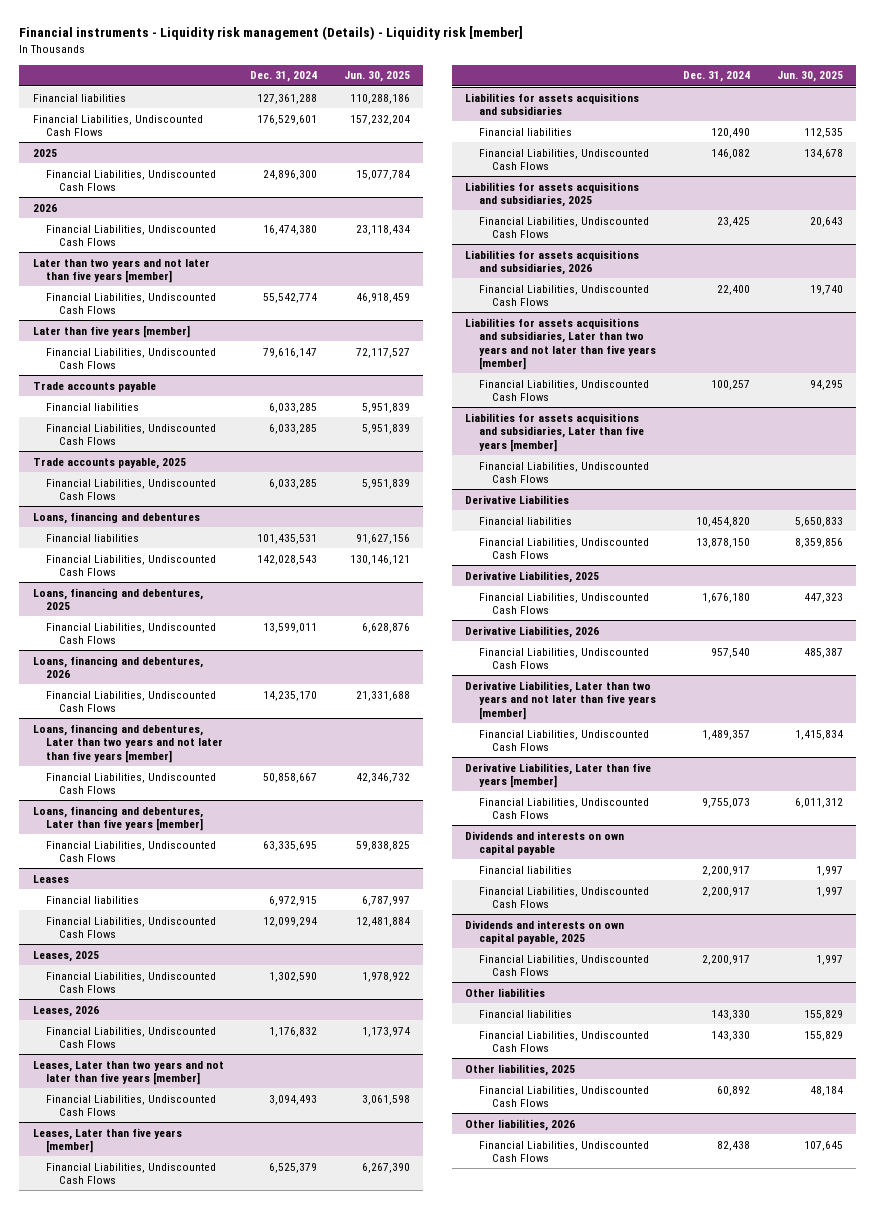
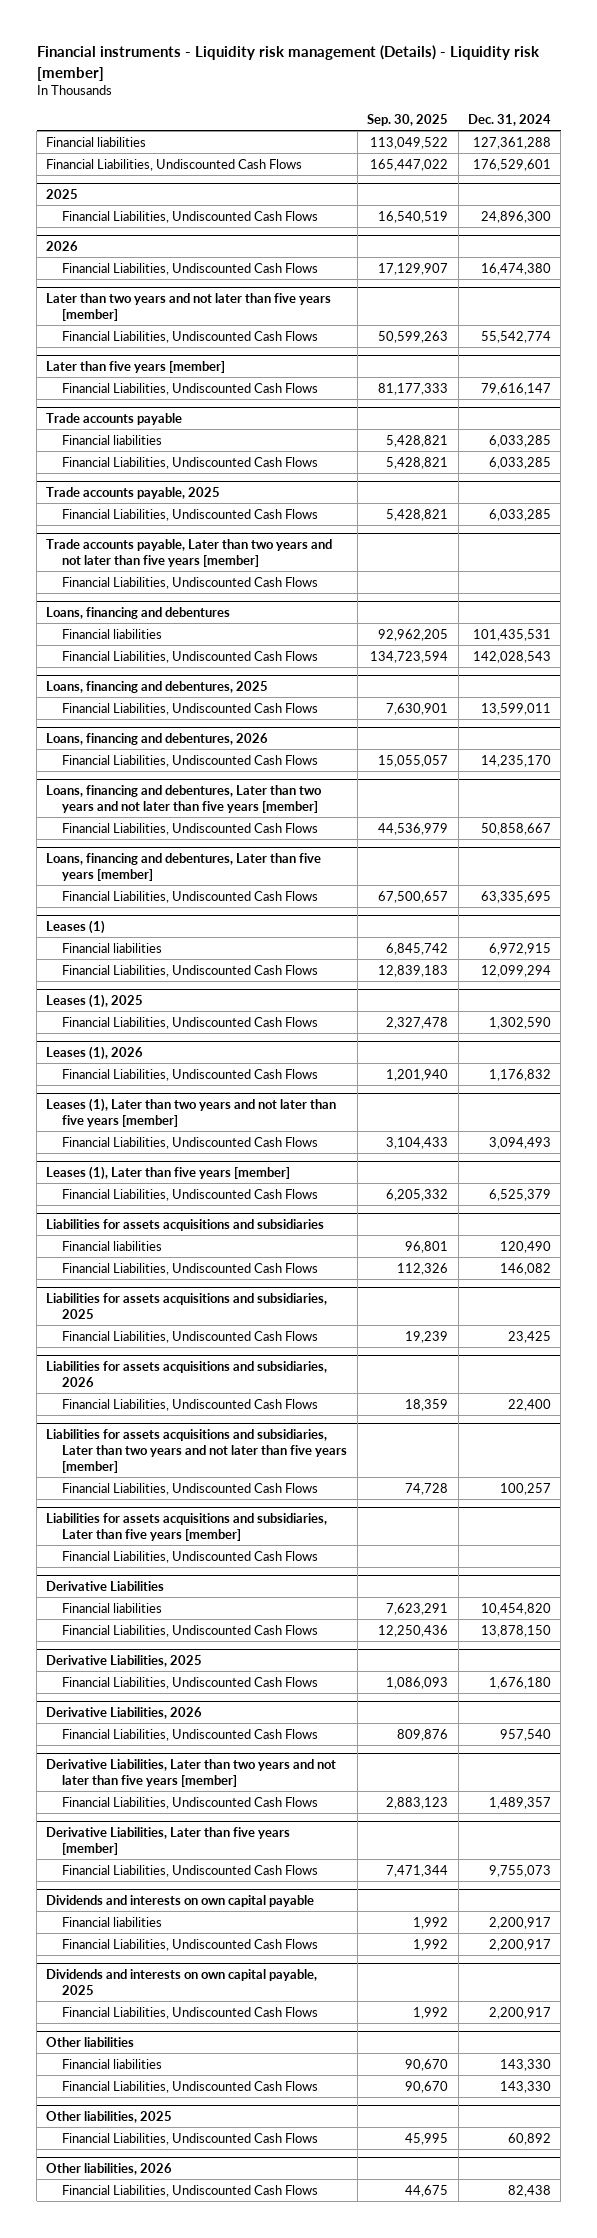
- | Dec. 31, 2024 | Jun. 30, 2025
+ | Sep. 30, 2025 | Dec. 31, 2024
+ Trade accounts payable, Later than two years and not later than five years [member]
+ Financial Liabilities, Undiscounted Cash Flows
- Leases
+ Leases (1)
- Leases, 2025
+ Leases (1), 2025
- Leases, 2026
+ Leases (1), 2026
- Leases, Later than two years and not later than five years [member]
+ Leases (1), Later than two years and not later than five years [member]
- Leases, Later than five years [member]
+ Leases (1), Later than five years [member]

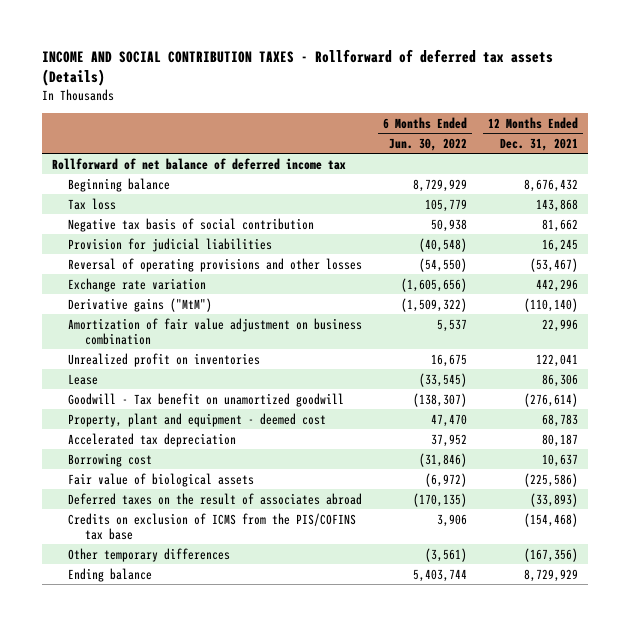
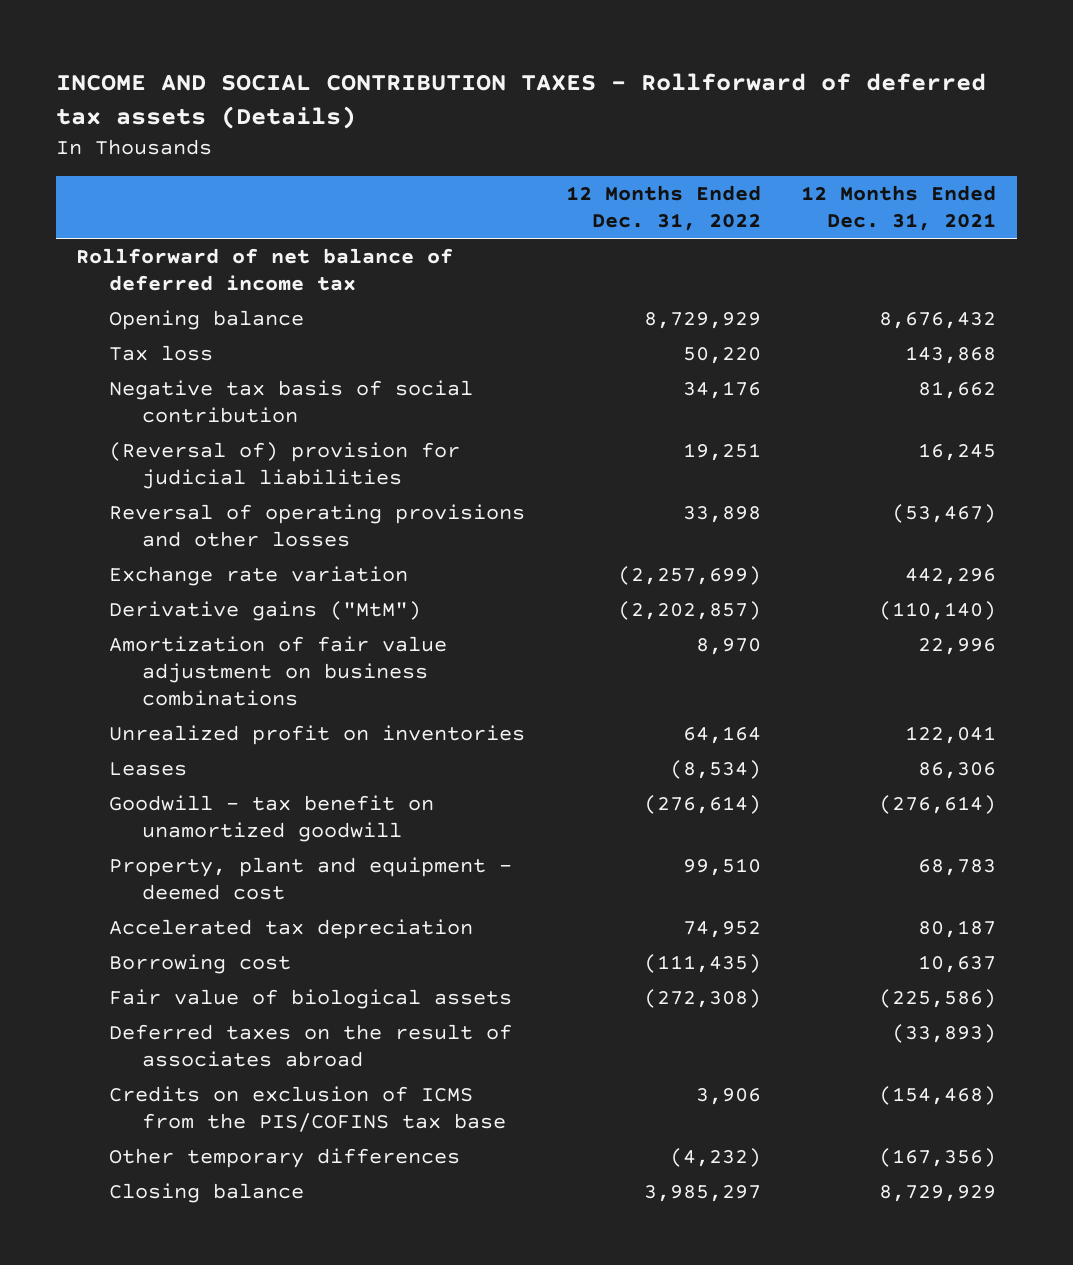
- | 6 Months Ended Jun. 30, 2022 | 12 Months Ended Dec. 31, 2021
+ | 12 Months Ended Dec. 31, 2022 | 12 Months Ended Dec. 31, 2021
- Beginning balance | 8,729,929 | 8,676,432
+ Opening balance | 8,729,929 | 8,676,432
- Provision for judicial liabilities | (40,548) | 16,245
+ (Reversal of) provision for judicial liabilities | 19,251 | 16,245
- Amortization of fair value adjustment on business combination | 5,537 | 22,996
+ Amortization of fair value adjustment on business combinations | 8,970 | 22,996
- Lease | (33,545) | 86,306
- Goodwill - Tax benefit on unamortized goodwill | (138,307) | (276,614)
+ Leases | (8,534) | 86,306
+ Goodwill - tax benefit on unamortized goodwill | (276,614) | (276,614)
- Ending balance | 5,403,744 | 8,729,929
+ Closing balance | 3,985,297 | 8,729,929

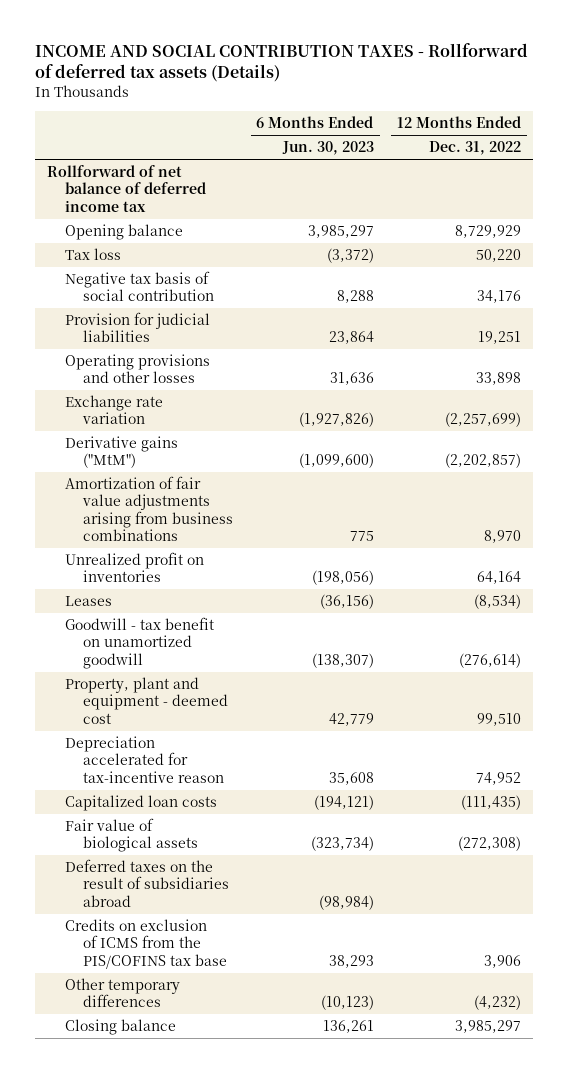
- | 12 Months Ended Dec. 31, 2022 | 12 Months Ended Dec. 31, 2021
+ | 6 Months Ended Jun. 30, 2023 | 12 Months Ended Dec. 31, 2022
- (Reversal of) provision for judicial liabilities | 19,251 | 16,245
- Reversal of operating provisions and other losses | 33,898 | (53,467)
+ Provision for judicial liabilities | 23,864 | 19,251
+ Operating provisions and other losses | 31,636 | 33,898
- Amortization of fair value adjustment on business combinations | 8,970 | 22,996
+ Amortization of fair value adjustments arising from business combinations | 775 | 8,970
- Accelerated tax depreciation | 74,952 | 80,187
- Borrowing cost | (111,435) | 10,637
+ Depreciation accelerated for tax-incentive reason | 35,608 | 74,952
+ Capitalized loan costs | (194,121) | (111,435)
- Deferred taxes on the result of associates abroad | | (33,893)
+ Deferred taxes on the result of subsidiaries abroad | (98,984) |

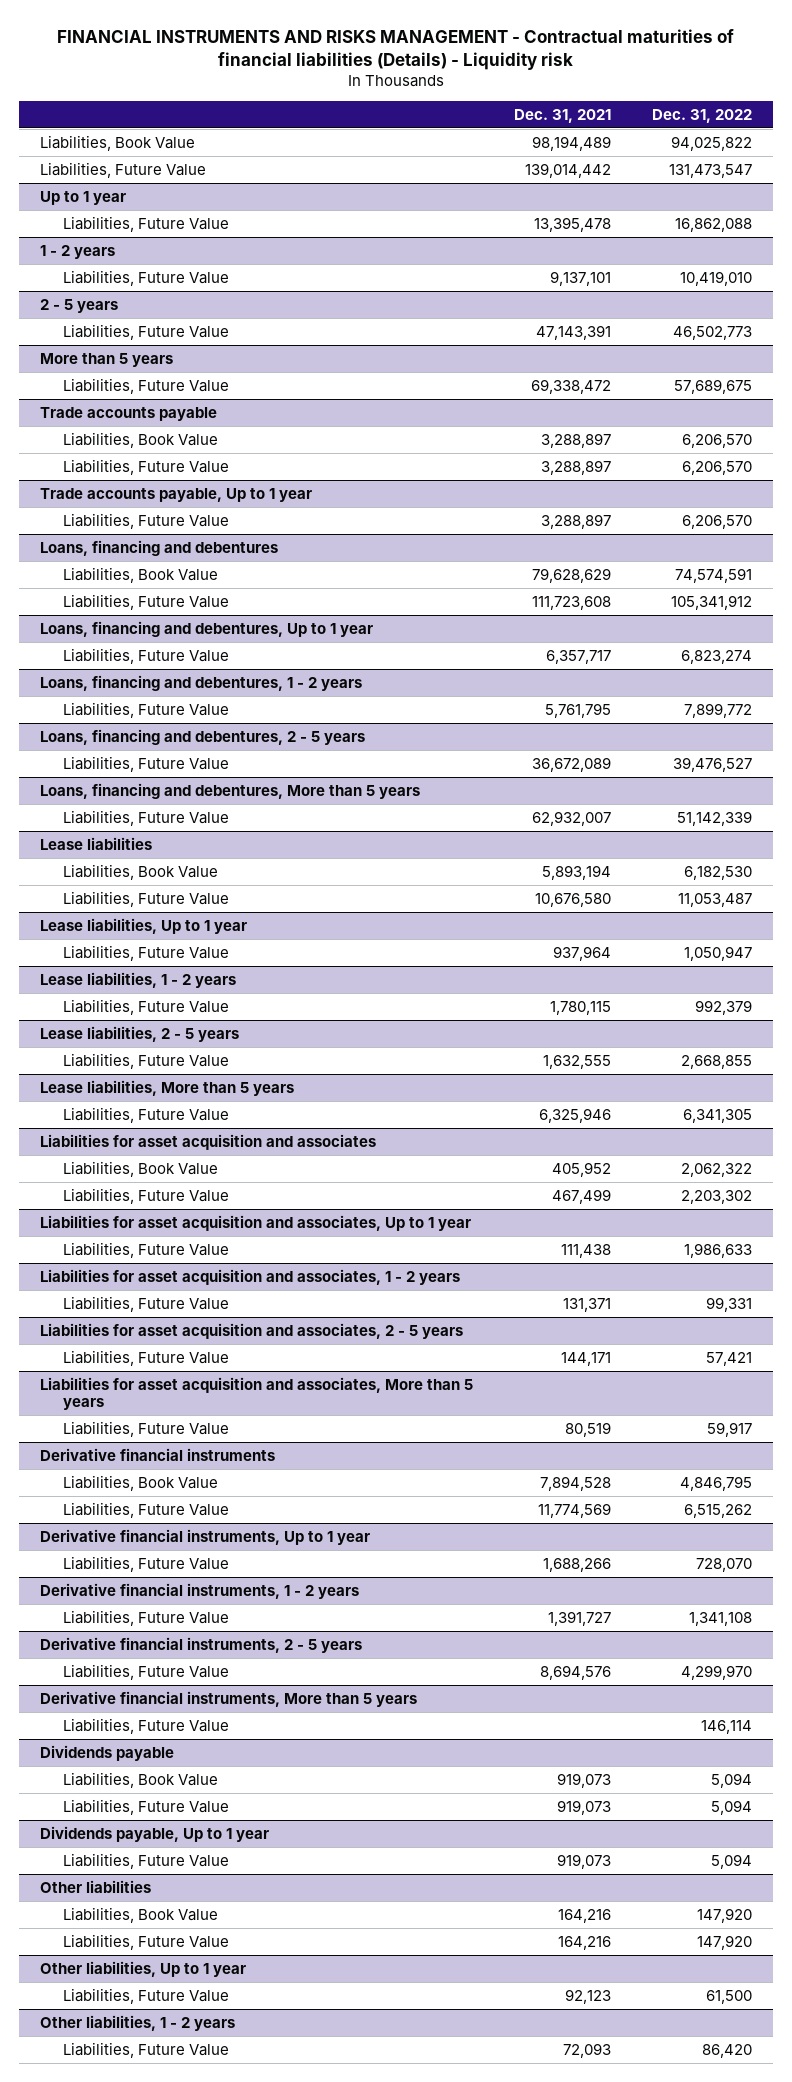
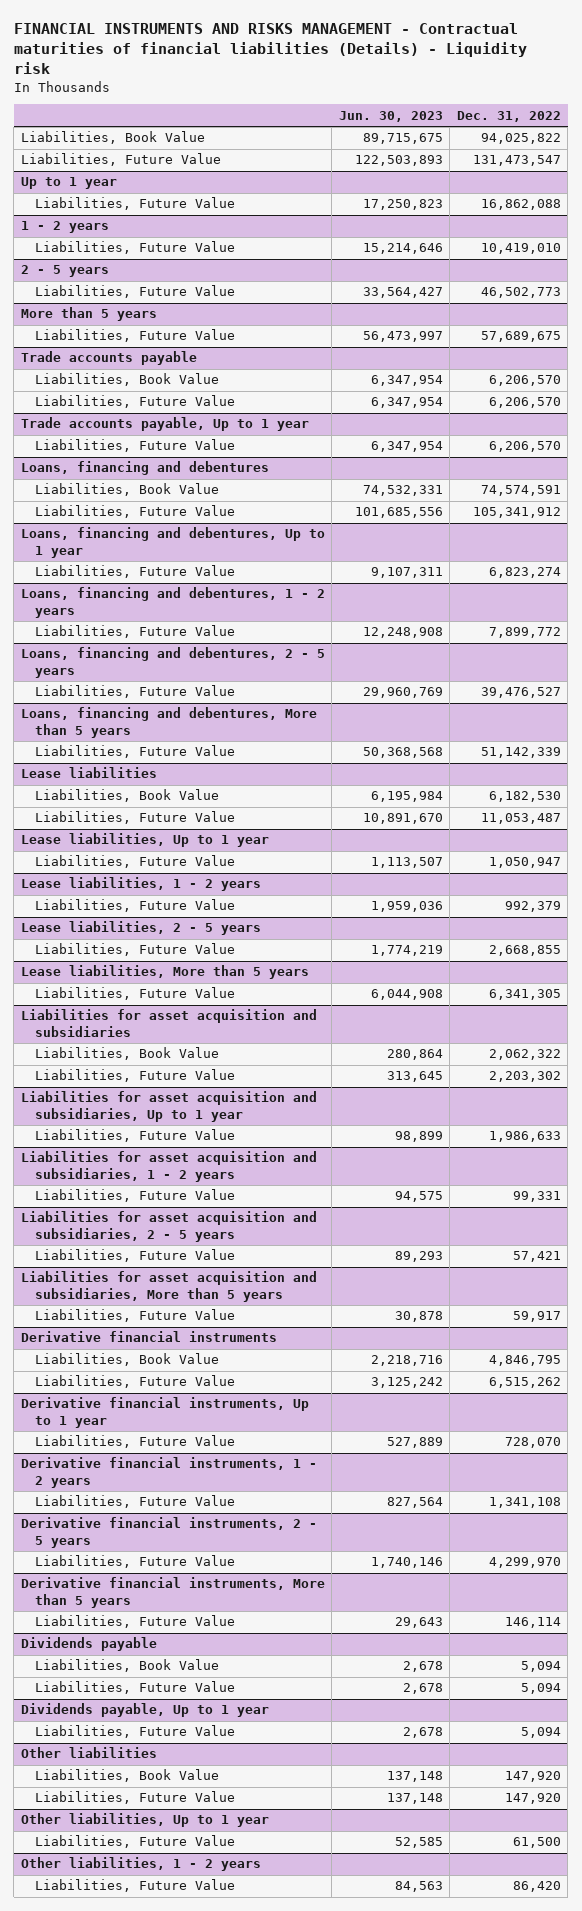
- | Dec. 31, 2021 | Dec. 31, 2022
+ | Jun. 30, 2023 | Dec. 31, 2022
- Liabilities for asset acquisition and associates
+ Liabilities for asset acquisition and subsidiaries
- Liabilities for asset acquisition and associates, Up to 1 year
+ Liabilities for asset acquisition and subsidiaries, Up to 1 year
- Liabilities for asset acquisition and associates, 1 - 2 years
+ Liabilities for asset acquisition and subsidiaries, 1 - 2 years
- Liabilities for asset acquisition and associates, 2 - 5 years
+ Liabilities for asset acquisition and subsidiaries, 2 - 5 years
- Liabilities for asset acquisition and associates, More than 5 years
+ Liabilities for asset acquisition and subsidiaries, More than 5 years

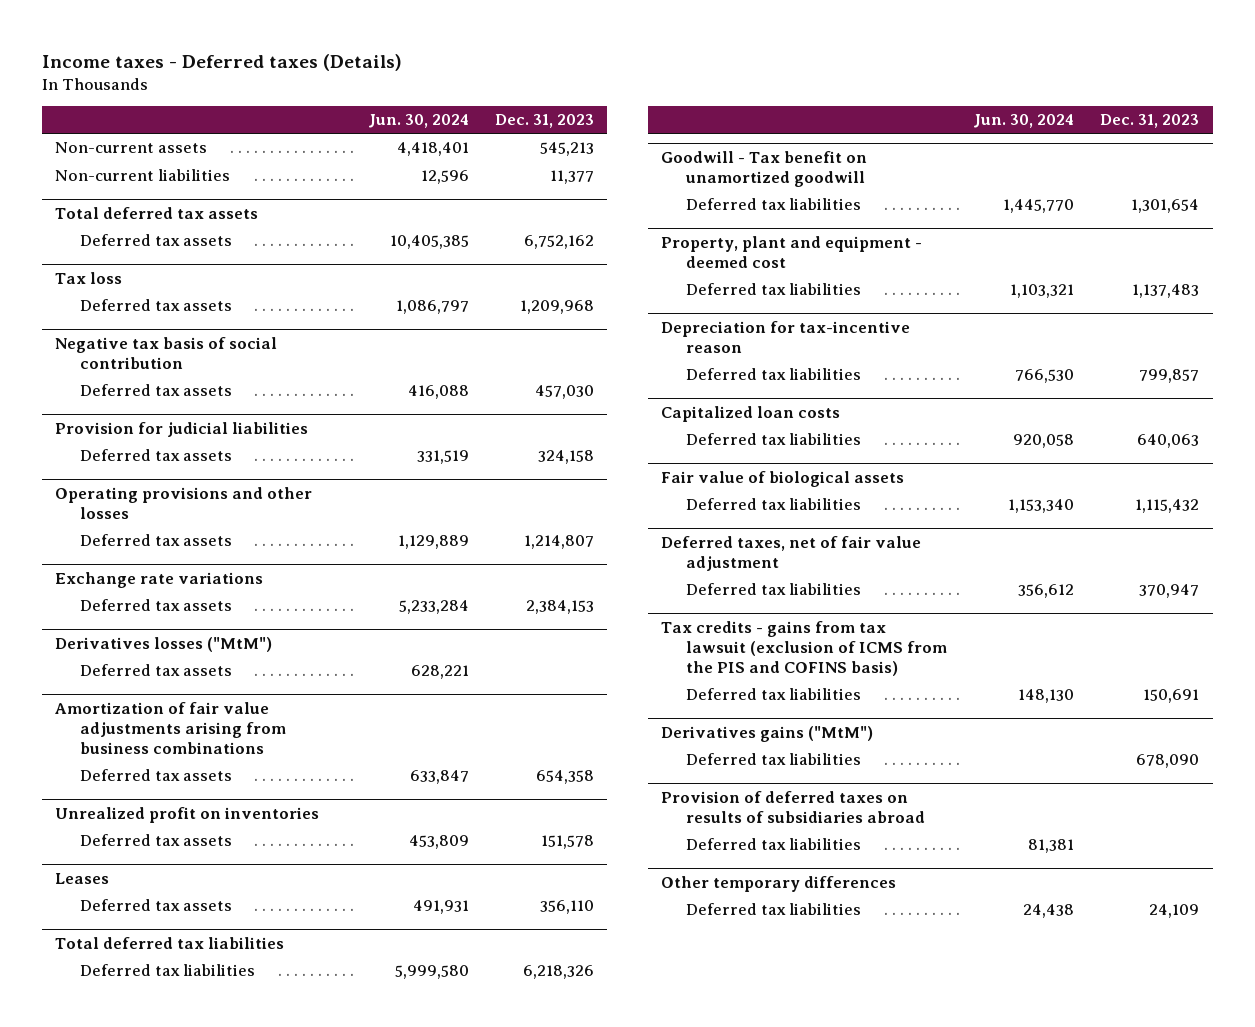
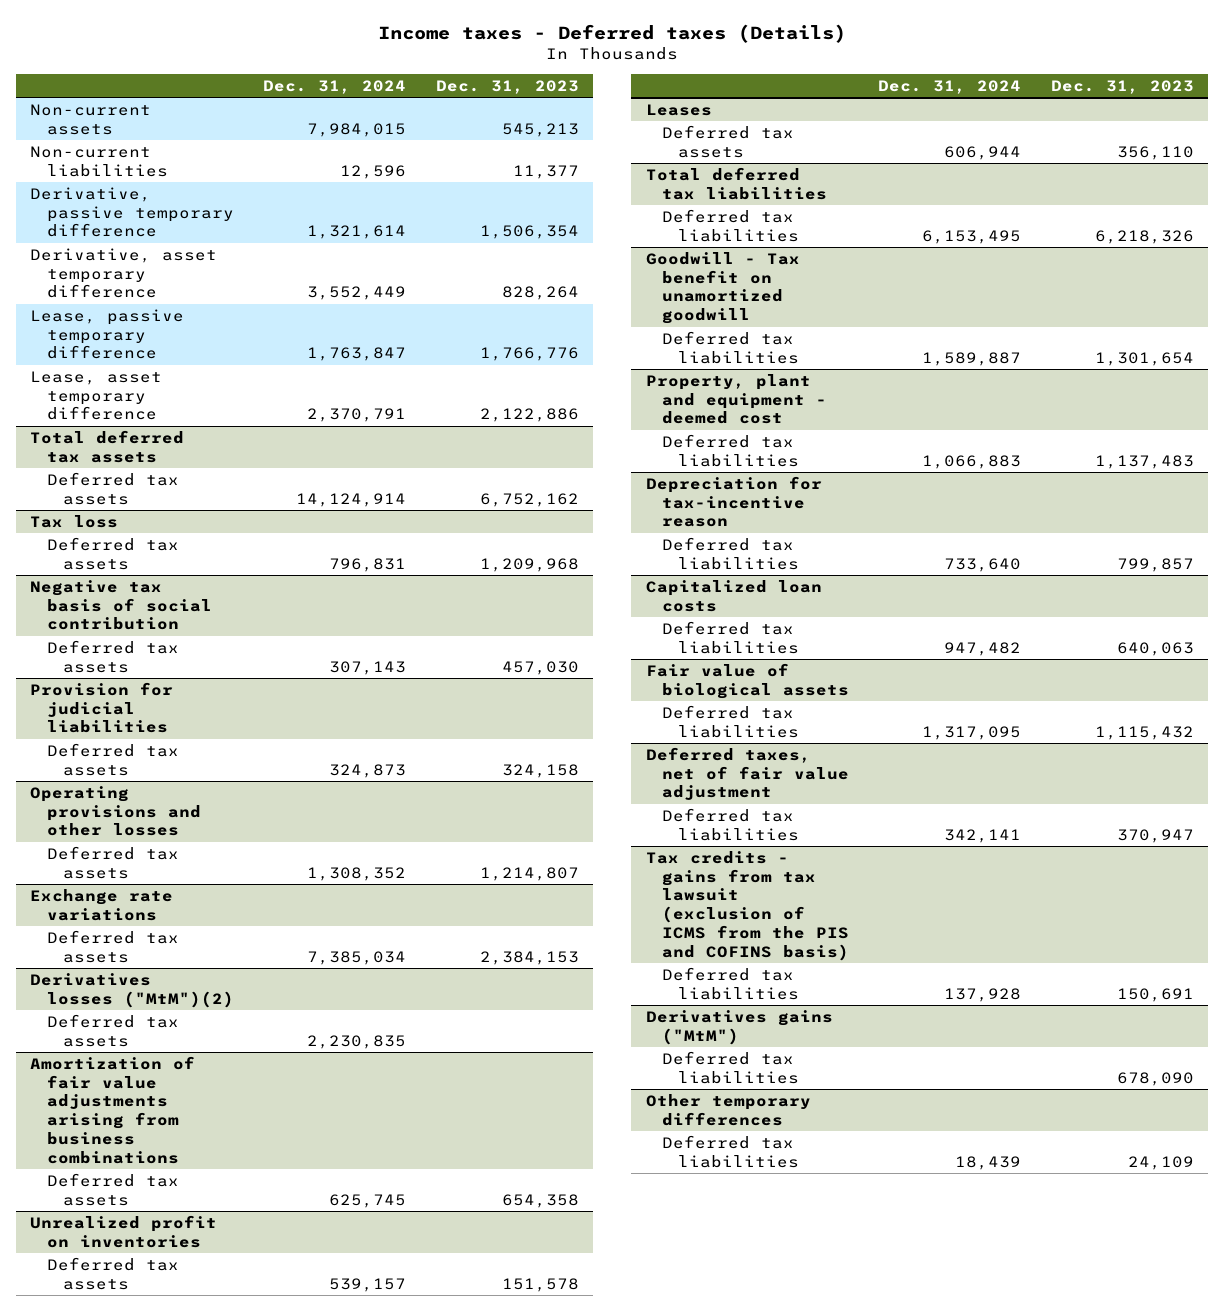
- | Jun. 30, 2024 | Dec. 31, 2023
+ | Dec. 31, 2024 | Dec. 31, 2023
+ Derivative, passive temporary difference | 1,321,614 | 1,506,354
+ Derivative, asset temporary difference | 3,552,449 | 828,264
+ Lease, passive temporary difference | 1,763,847 | 1,766,776
+ Lease, asset temporary difference | 2,370,791 | 2,122,886
- Derivatives losses ("MtM")
+ Derivatives losses ("MtM")(2)
- Provision of deferred taxes on results of subsidiaries abroad
- Deferred tax liabilities | 81,381 |

